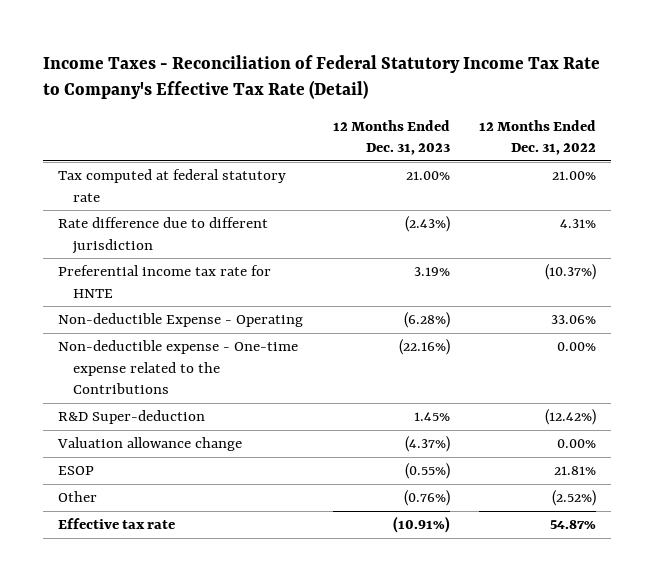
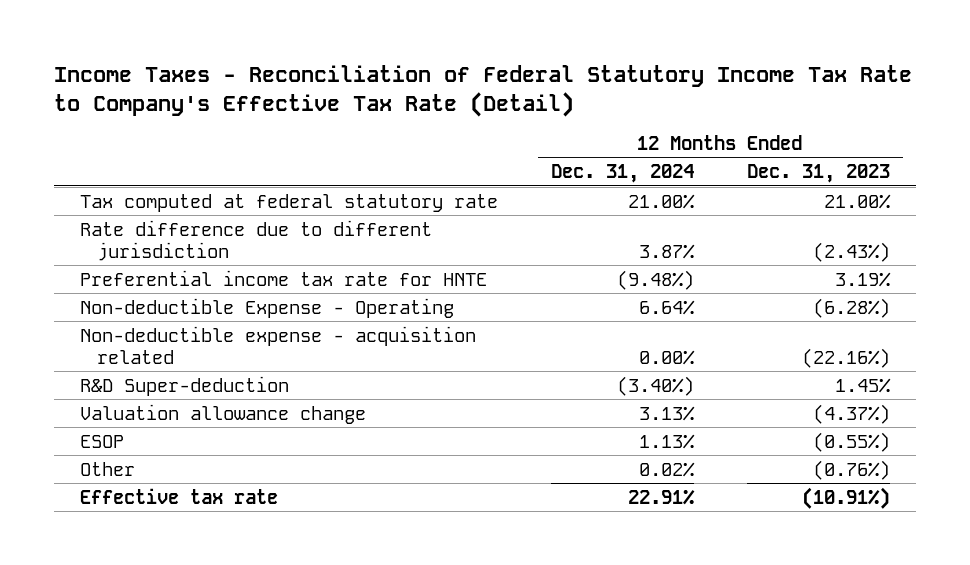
- | 12 Months Ended Dec. 31, 2023 | 12 Months Ended Dec. 31, 2022
+ | 12 Months Ended Dec. 31, 2024 | 12 Months Ended Dec. 31, 2023
- Non-deductible expense - One-time expense related to the Contributions | (22.16%) | 0.00%
+ Non-deductible expense - acquisition related | 0.00% | (22.16%)

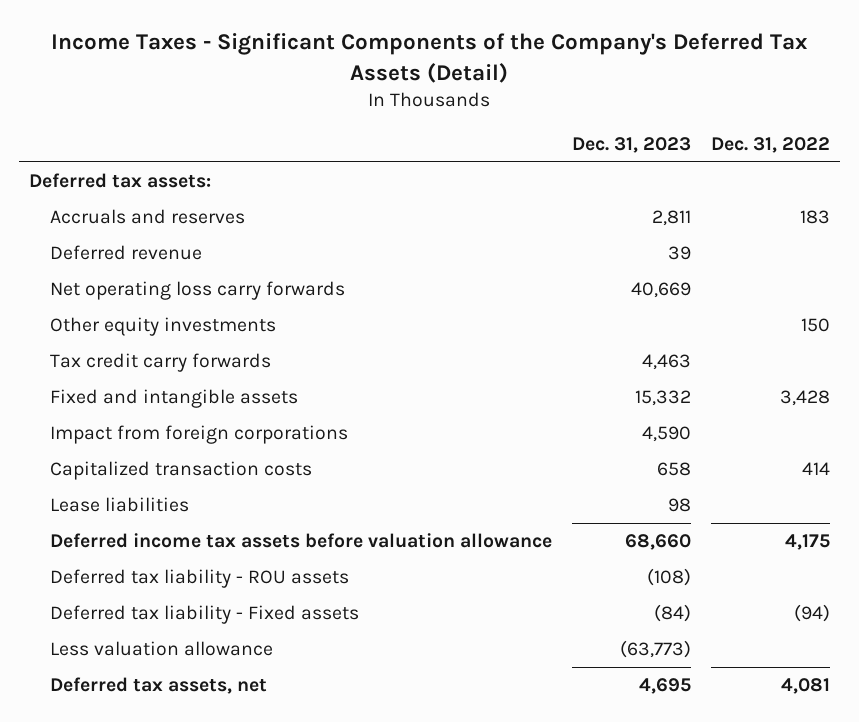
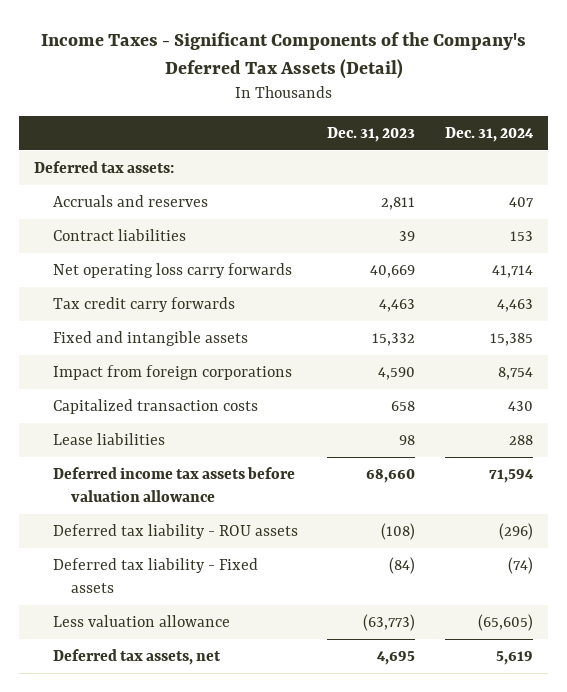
- | Dec. 31, 2023 | Dec. 31, 2022
+ | Dec. 31, 2023 | Dec. 31, 2024
- Deferred revenue | 39 |
+ Contract liabilities | 39 | 153
- Other equity investments | | 150

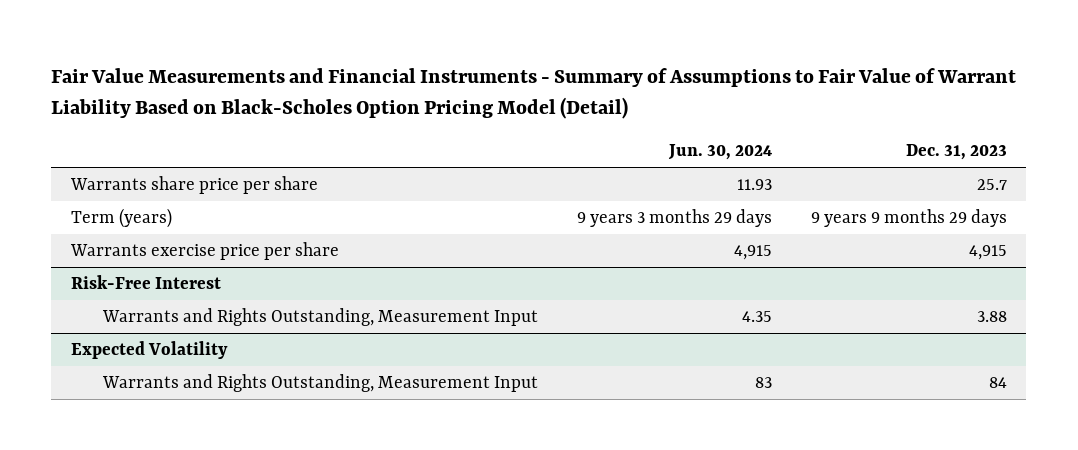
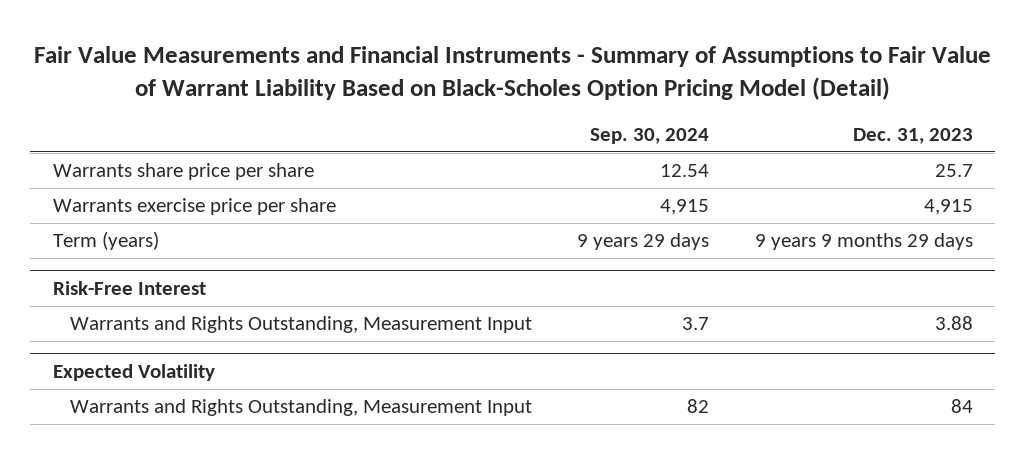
- | Jun. 30, 2024 | Dec. 31, 2023
+ | Sep. 30, 2024 | Dec. 31, 2023
moved down: Term (years) | 9 years 29 days | 9 years 9 months 29 days

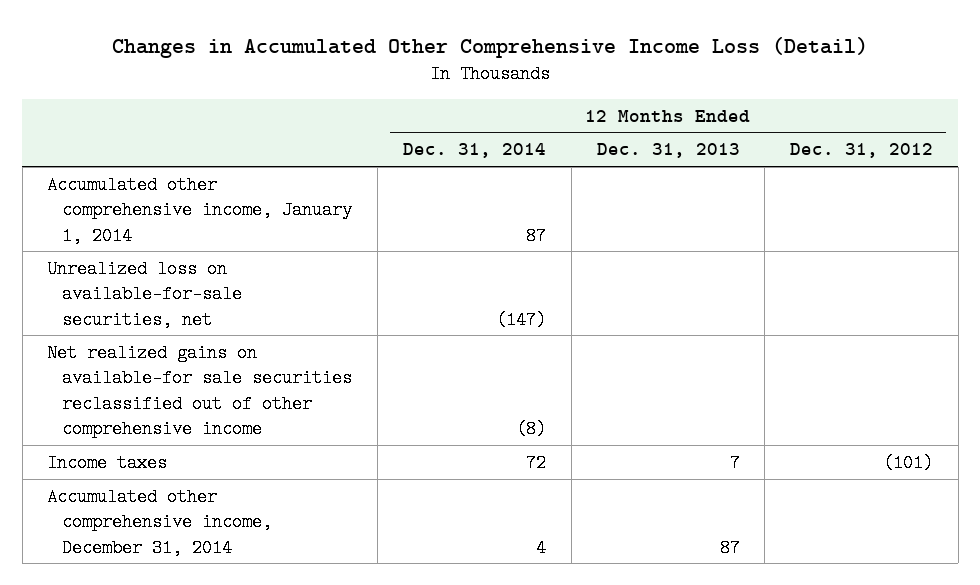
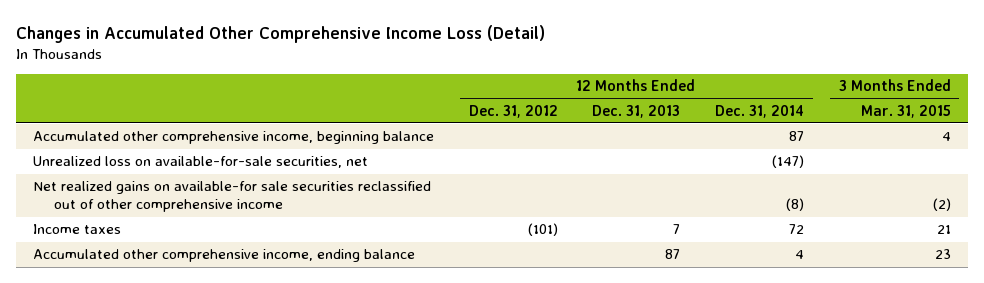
- | 12 Months Ended Dec. 31, 2014 | 12 Months Ended Dec. 31, 2013 | 12 Months Ended Dec. 31, 2012
+ | 12 Months Ended Dec. 31, 2012 | 12 Months Ended Dec. 31, 2013 | 12 Months Ended Dec. 31, 2014 | 3 Months Ended Mar. 31, 2015
- Accumulated other comprehensive income, January 1, 2014 | 87 | |
+ Accumulated other comprehensive income, beginning balance | | | 87 | 4
- Accumulated other comprehensive income, December 31, 2014 | 4 | 87 |
+ Accumulated other comprehensive income, ending balance | | 87 | 4 | 23

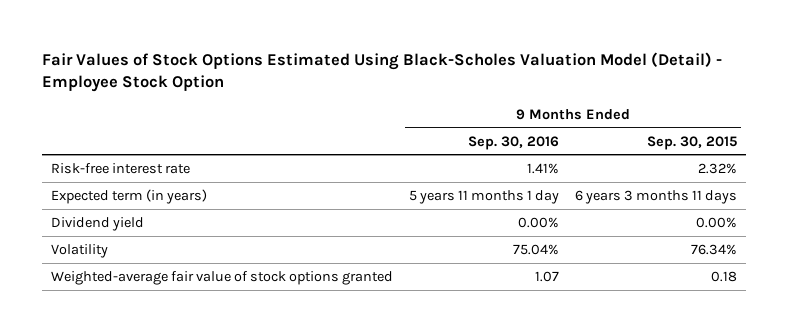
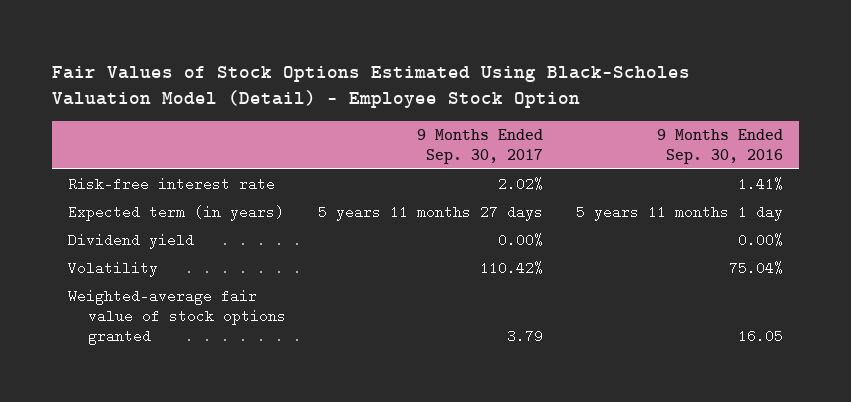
- | 9 Months Ended Sep. 30, 2016 | 9 Months Ended Sep. 30, 2015
+ | 9 Months Ended Sep. 30, 2017 | 9 Months Ended Sep. 30, 2016
- Weighted-average fair value of stock options granted | 1.07 | 0.18
+ Weighted-average fair value of stock options granted | 3.79 | 16.05

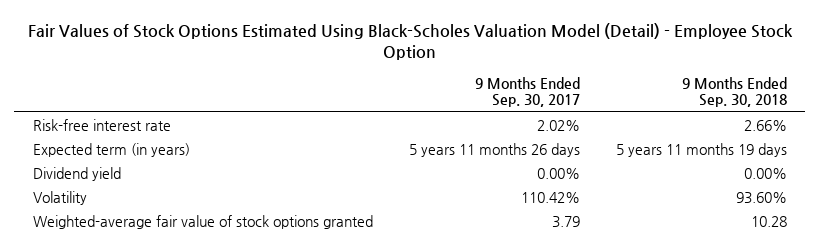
- | 9 Months Ended Sep. 30, 2017 | 9 Months Ended Sep. 30, 2016
+ | 9 Months Ended Sep. 30, 2017 | 9 Months Ended Sep. 30, 2018
- Expected term (in years) | 5 years 11 months 27 days | 5 years 11 months 1 day
+ Expected term (in years) | 5 years 11 months 26 days | 5 years 11 months 19 days

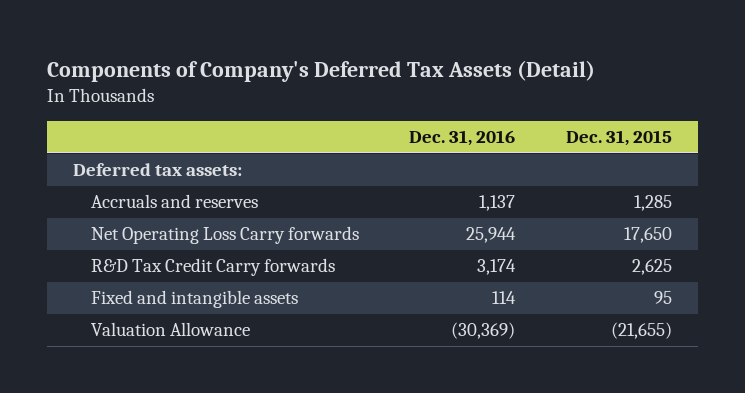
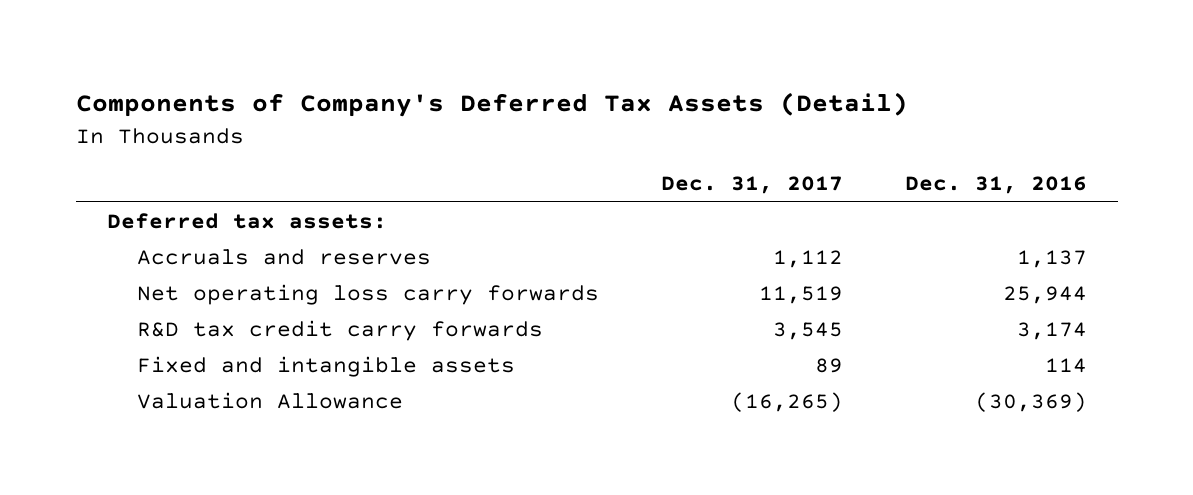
- | Dec. 31, 2016 | Dec. 31, 2015
+ | Dec. 31, 2017 | Dec. 31, 2016
- Net Operating Loss Carry forwards | 25,944 | 17,650
- R&D Tax Credit Carry forwards | 3,174 | 2,625
+ Net operating loss carry forwards | 11,519 | 25,944
+ R&D tax credit carry forwards | 3,545 | 3,174

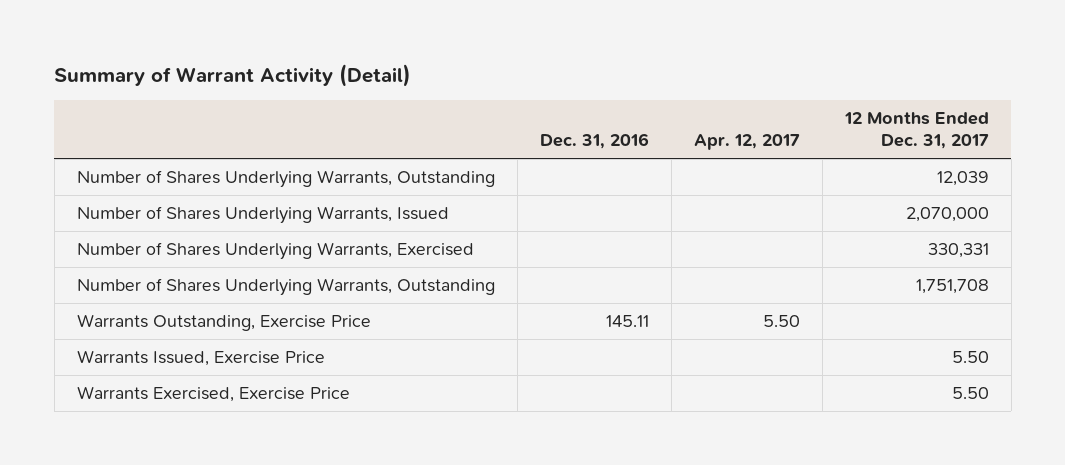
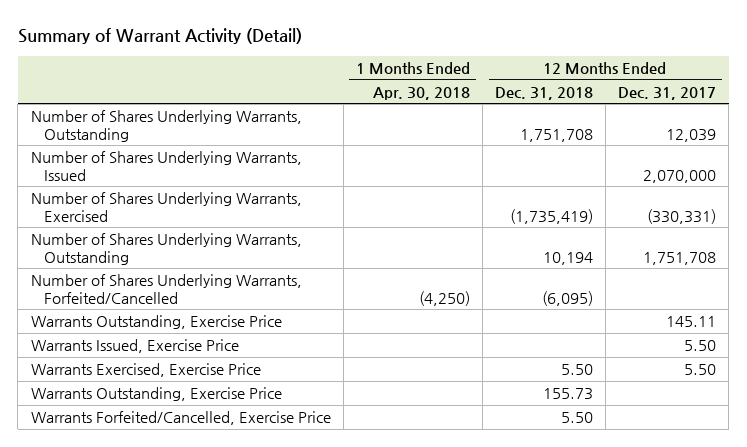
- | Dec. 31, 2016 | Apr. 12, 2017 | 12 Months Ended Dec. 31, 2017
+ | 1 Months Ended Apr. 30, 2018 | 12 Months Ended Dec. 31, 2018 | 12 Months Ended Dec. 31, 2017
- Number of Shares Underlying Warrants, Exercised | | | 330,331
+ Number of Shares Underlying Warrants, Exercised | | (1,735,419) | (330,331)
+ Number of Shares Underlying Warrants, Forfeited/Cancelled | (4,250) | (6,095) |
+ Warrants Outstanding, Exercise Price | | | 145.11
moved down: Warrants Outstanding, Exercise Price | | 155.73 |
+ Warrants Forfeited/Cancelled, Exercise Price | | 5.50 |

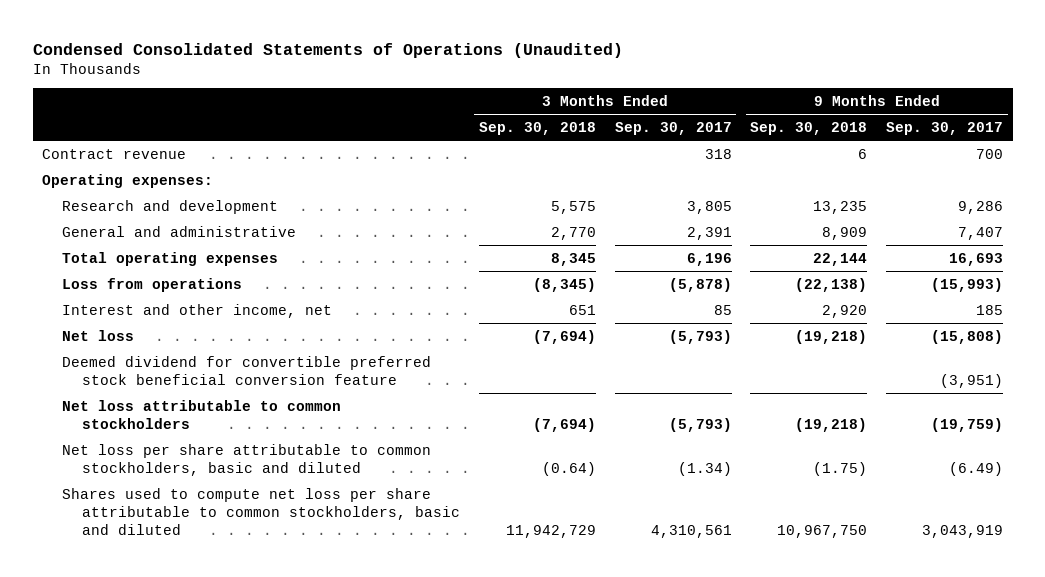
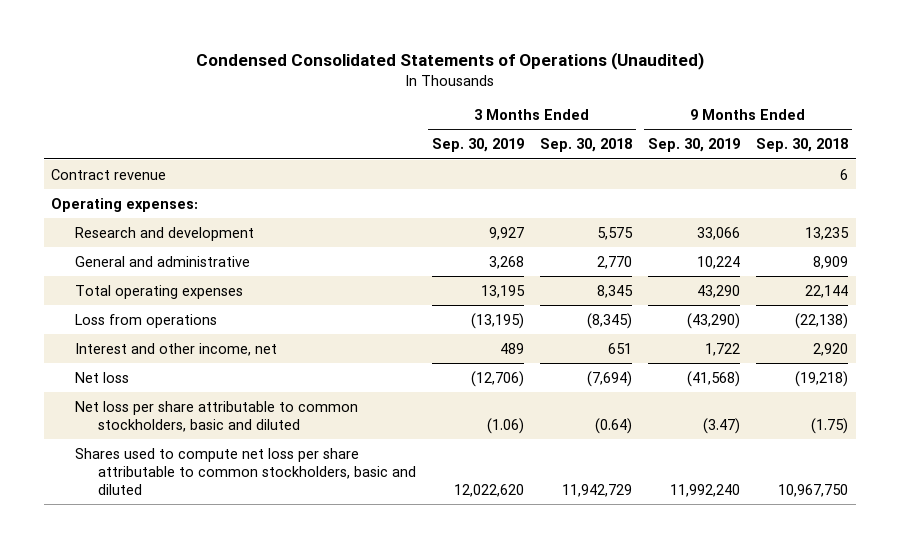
- | 3 Months Ended Sep. 30, 2018 | 3 Months Ended Sep. 30, 2017 | 9 Months Ended Sep. 30, 2018 | 9 Months Ended Sep. 30, 2017
+ | 3 Months Ended Sep. 30, 2019 | 3 Months Ended Sep. 30, 2018 | 9 Months Ended Sep. 30, 2019 | 9 Months Ended Sep. 30, 2018
- Deemed dividend for convertible preferred stock beneficial conversion feature | | | | (3,951)
- Net loss attributable to common stockholders | (7,694) | (5,793) | (19,218) | (19,759)

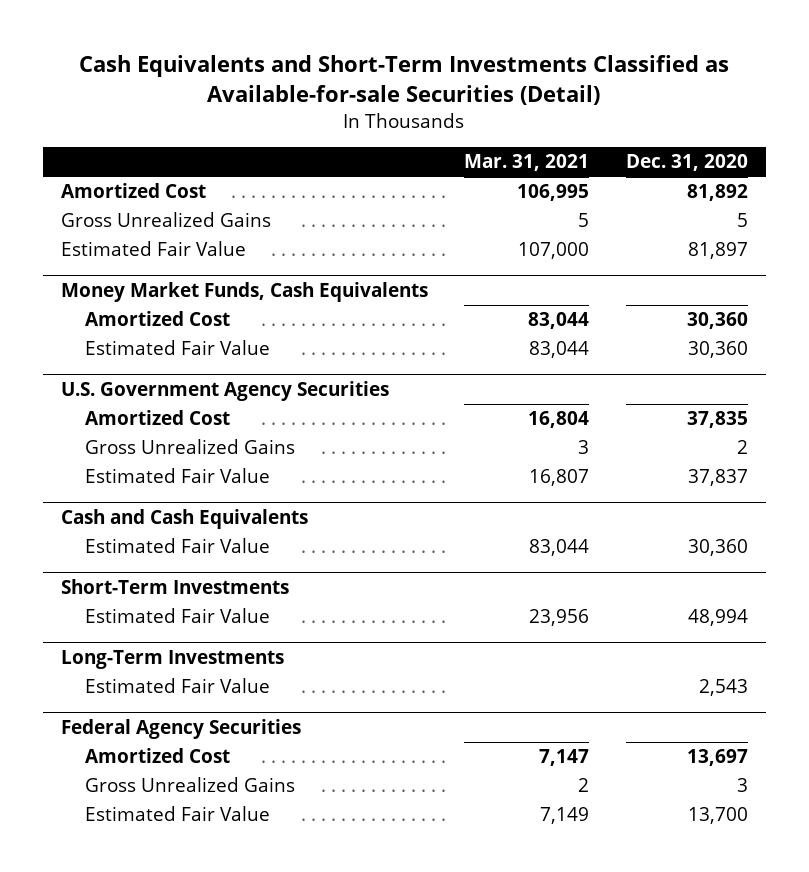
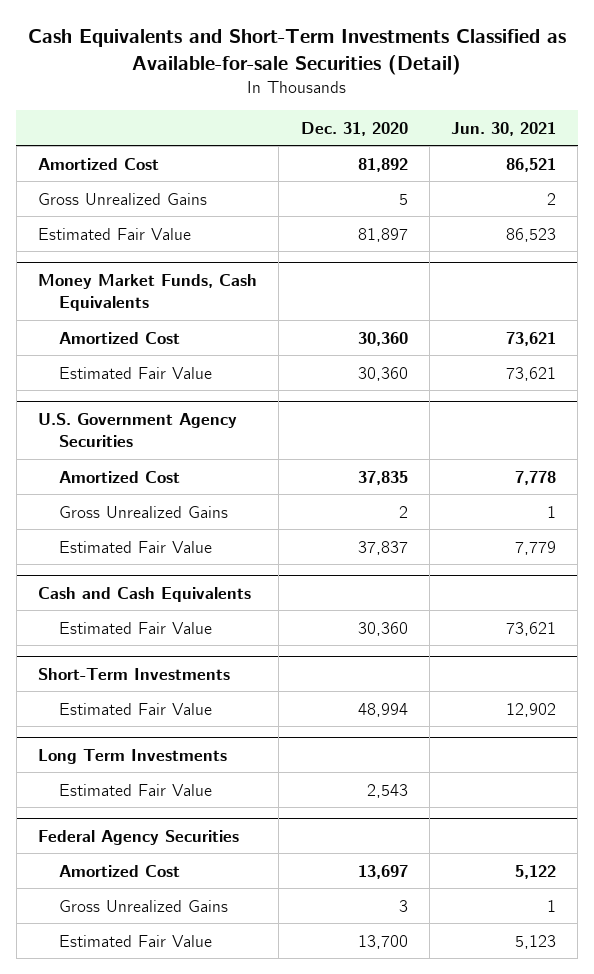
- | Mar. 31, 2021 | Dec. 31, 2020
+ | Dec. 31, 2020 | Jun. 30, 2021
- Long-Term Investments
+ Long Term Investments

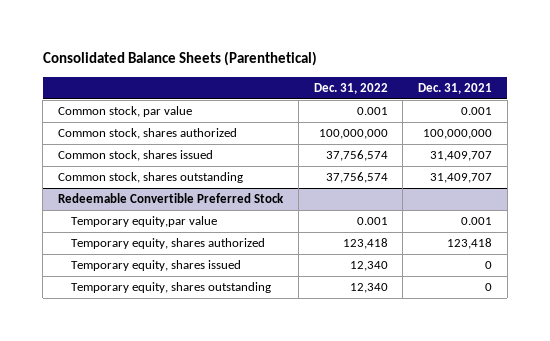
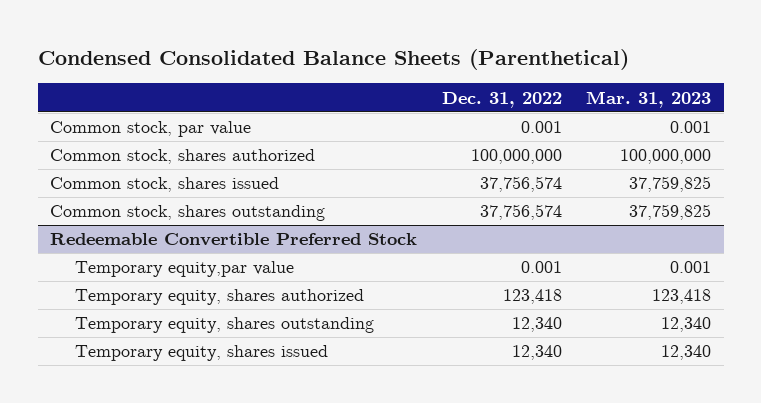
- Consolidated Balance Sheets (Parenthetical)
+ Condensed Consolidated Balance Sheets (Parenthetical)
- | Dec. 31, 2022 | Dec. 31, 2021
+ | Dec. 31, 2022 | Mar. 31, 2023
@ Redeemable Convertible Preferred Stock
moved down: Temporary equity, shares issued | 12,340 | 12,340

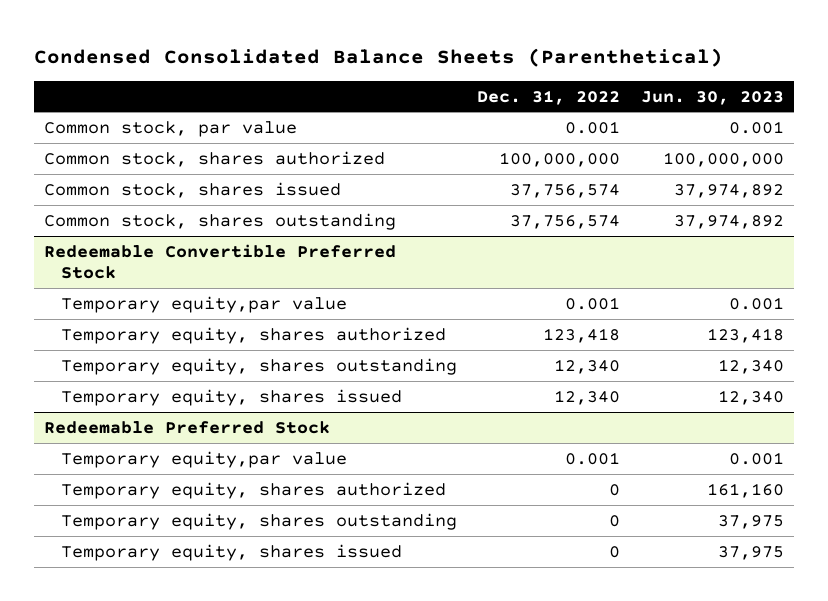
- | Dec. 31, 2022 | Mar. 31, 2023
+ | Dec. 31, 2022 | Jun. 30, 2023
+ Redeemable Preferred Stock
+ Temporary equity,par value | 0.001 | 0.001
+ Temporary equity, shares authorized | 0 | 161,160
+ Temporary equity, shares outstanding | 0 | 37,975
+ Temporary equity, shares issued | 0 | 37,975

